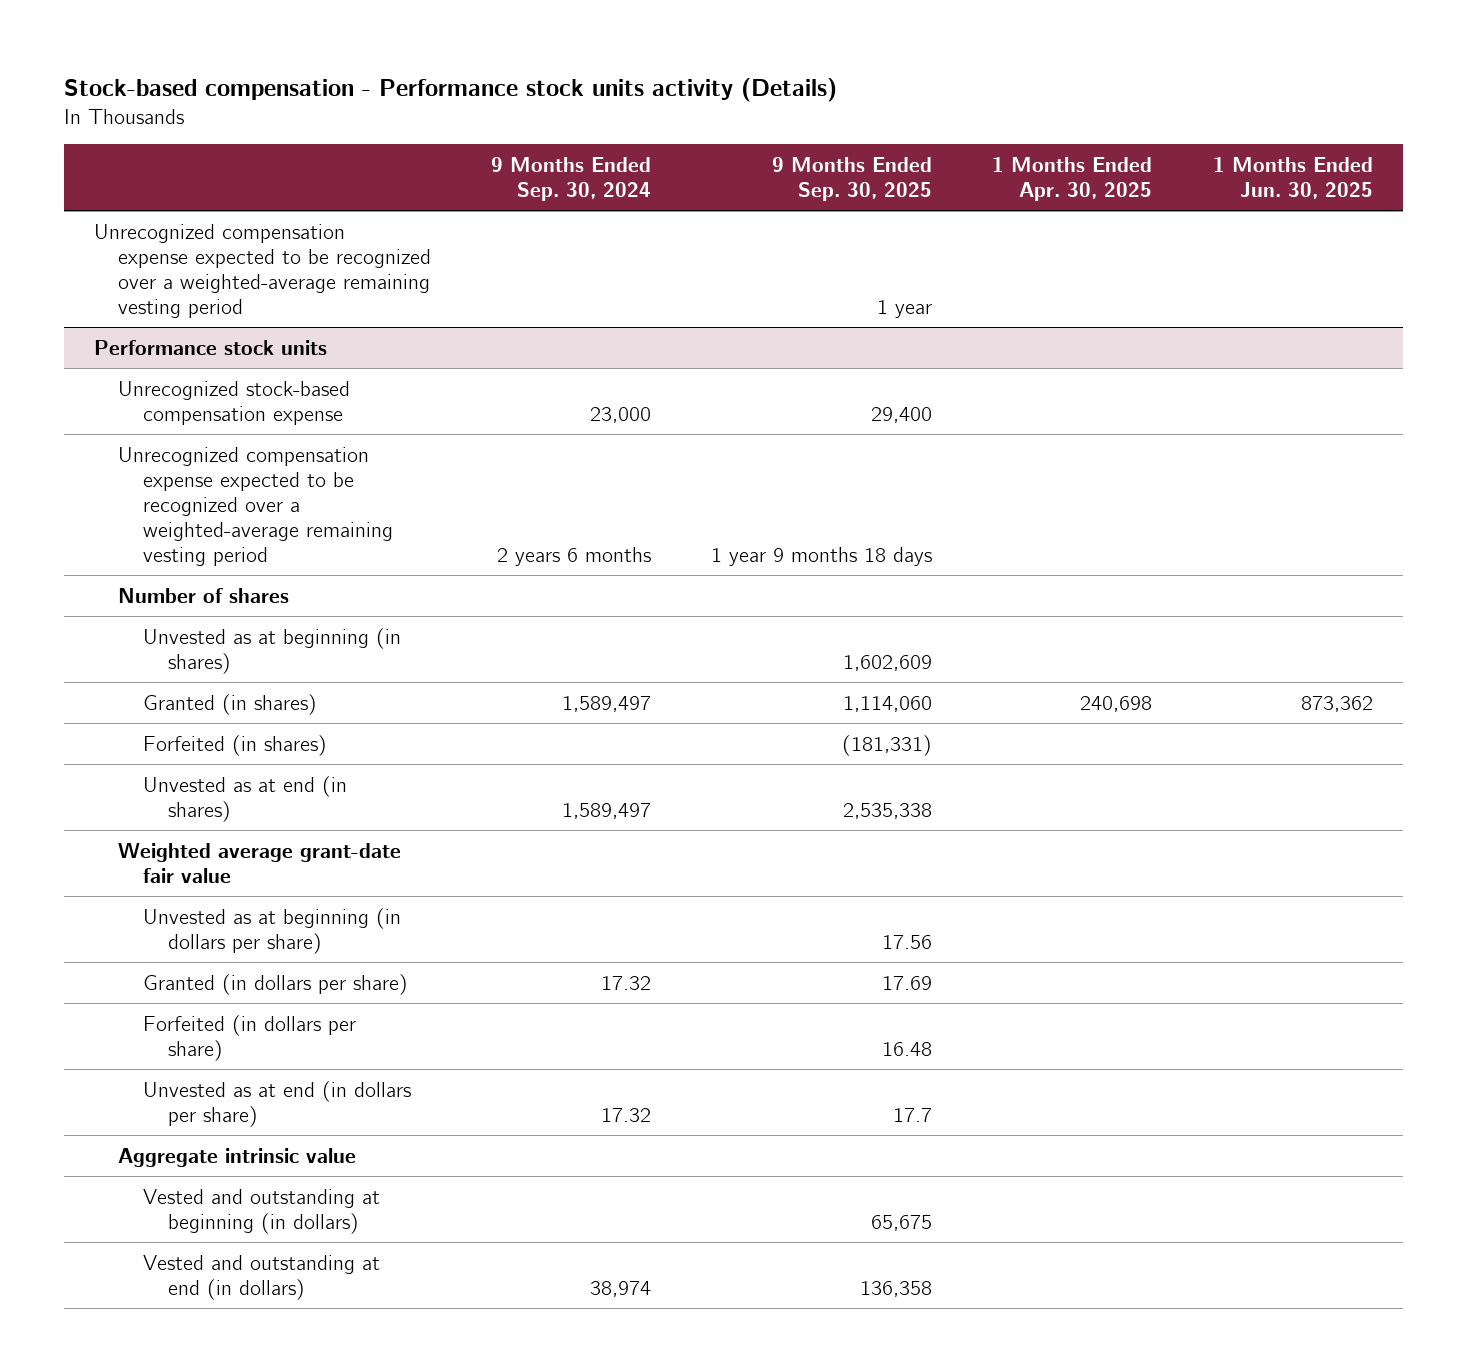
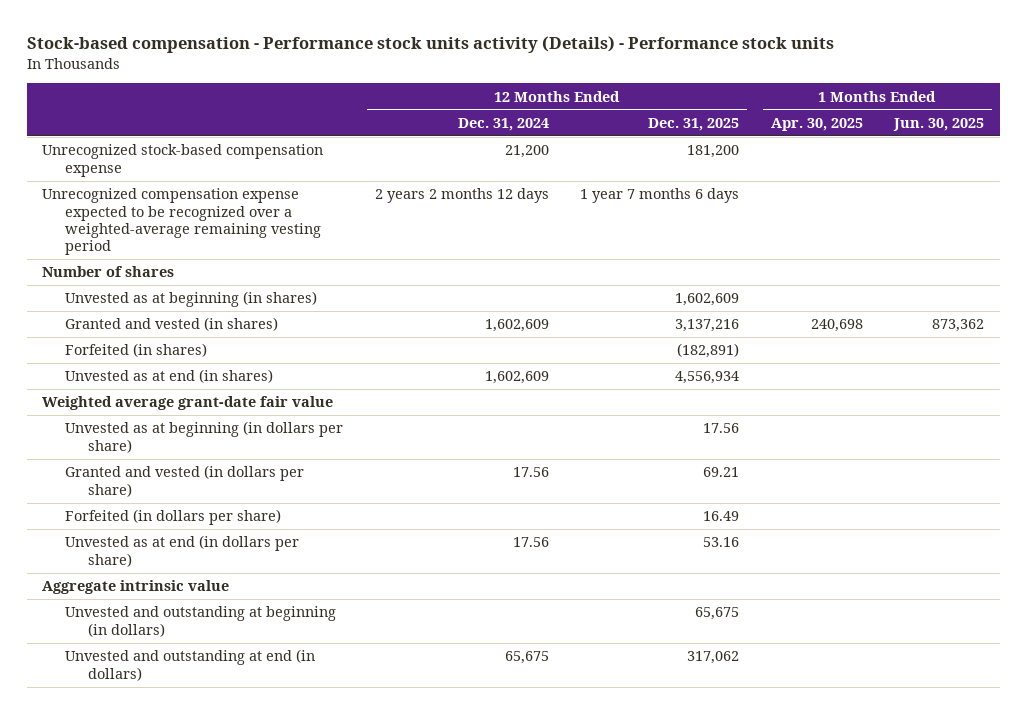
- Stock-based compensation - Performance stock units activity (Details)
+ Stock-based compensation - Performance stock units activity (Details) - Performance stock units
- | 9 Months Ended Sep. 30, 2024 | 9 Months Ended Sep. 30, 2025 | 1 Months Ended Apr. 30, 2025 | 1 Months Ended Jun. 30, 2025
+ | 12 Months Ended Dec. 31, 2024 | 12 Months Ended Dec. 31, 2025 | 1 Months Ended Apr. 30, 2025 | 1 Months Ended Jun. 30, 2025
+ Unrecognized stock-based compensation expense | 21,200 | 181,200 | |
- Performance stock units
- Unrecognized stock-based compensation expense | 23,000 | 29,400 | |
- Unrecognized compensation expense expected to be recognized over a weighted-average remaining vesting period | 2 years 6 months | 1 year 9 months 18 days | |
- Number of shares
- Unvested as at beginning (in shares) | | 1,602,609 | |
- Granted (in shares) | 1,589,497 | 1,114,060 | 240,698 | 873,362
- Forfeited (in shares) | | (181,331) | |
- Unvested as at end (in shares) | 1,589,497 | 2,535,338 | |
- Weighted average grant-date fair value
- Unvested as at beginning (in dollars per share) | | 17.56 | |
- Granted (in dollars per share) | 17.32 | 17.69 | |
- Forfeited (in dollars per share) | | 16.48 | |
- Unvested as at end (in dollars per share) | 17.32 | 17.7 | |
- Aggregate intrinsic value
- Vested and outstanding at beginning (in dollars) | | 65,675 | |
- Vested and outstanding at end (in dollars) | 38,974 | 136,358 | |
+ Number of shares
+ Unvested as at beginning (in shares) | | 1,602,609 | |
+ Granted and vested (in shares) | 1,602,609 | 3,137,216 | 240,698 | 873,362
+ Forfeited (in shares) | | (182,891) | |
+ Unvested as at end (in shares) | 1,602,609 | 4,556,934 | |
+ Weighted average grant-date fair value
+ Unvested as at beginning (in dollars per share) | | 17.56 | |
+ Granted and vested (in dollars per share) | 17.56 | 69.21 | |
+ Forfeited (in dollars per share) | | 16.49 | |
+ Unvested as at end (in dollars per share) | 17.56 | 53.16 | |
+ Aggregate intrinsic value
+ Unvested and outstanding at beginning (in dollars) | | 65,675 | |
+ Unvested and outstanding at end (in dollars) | 65,675 | 317,062 | |

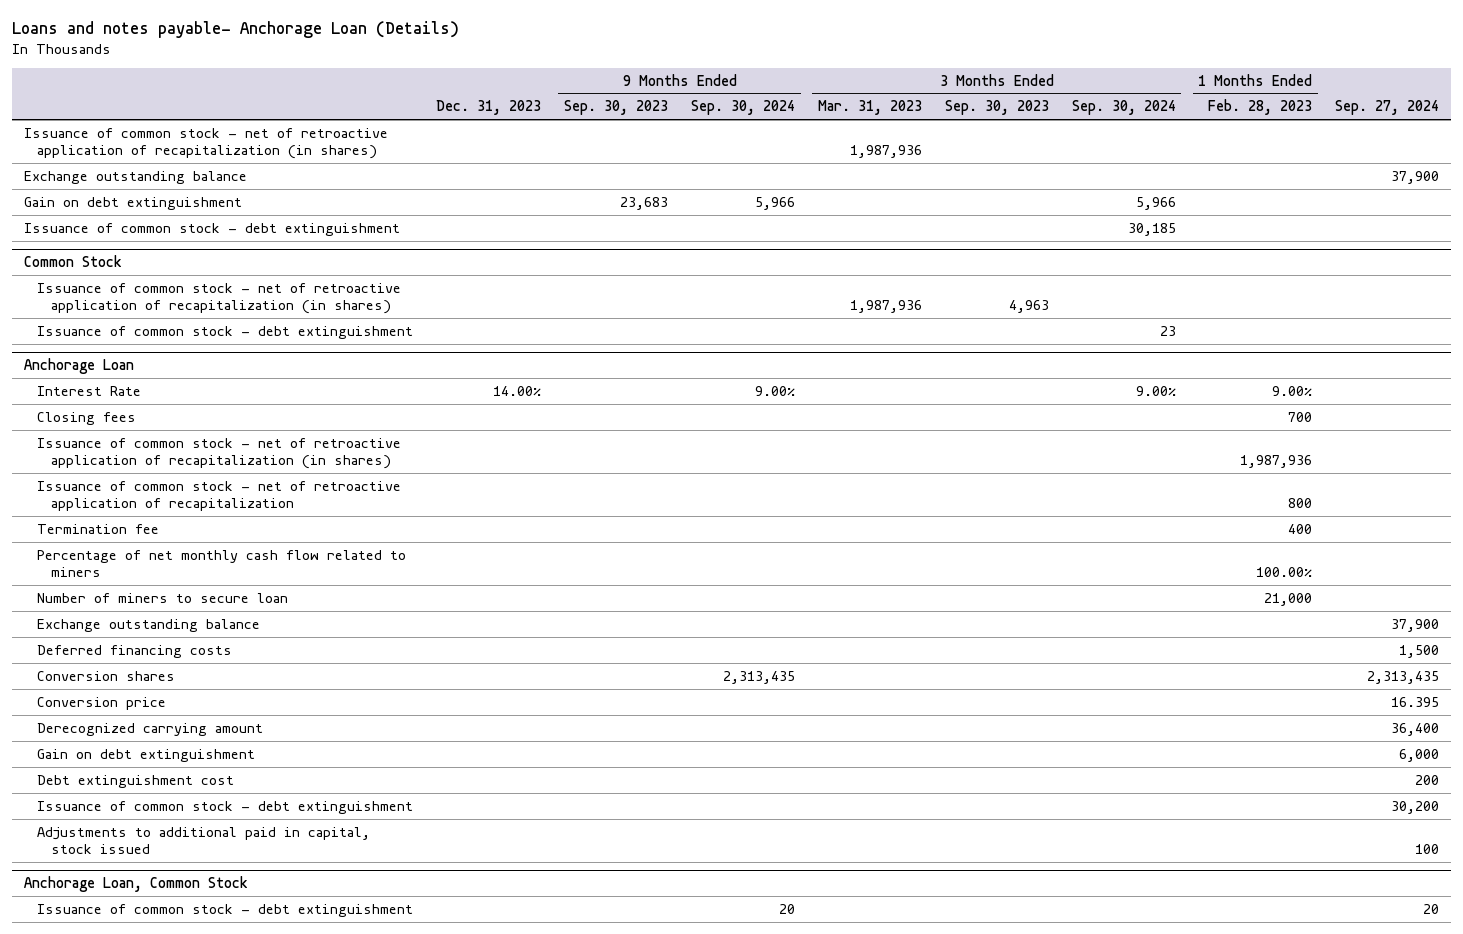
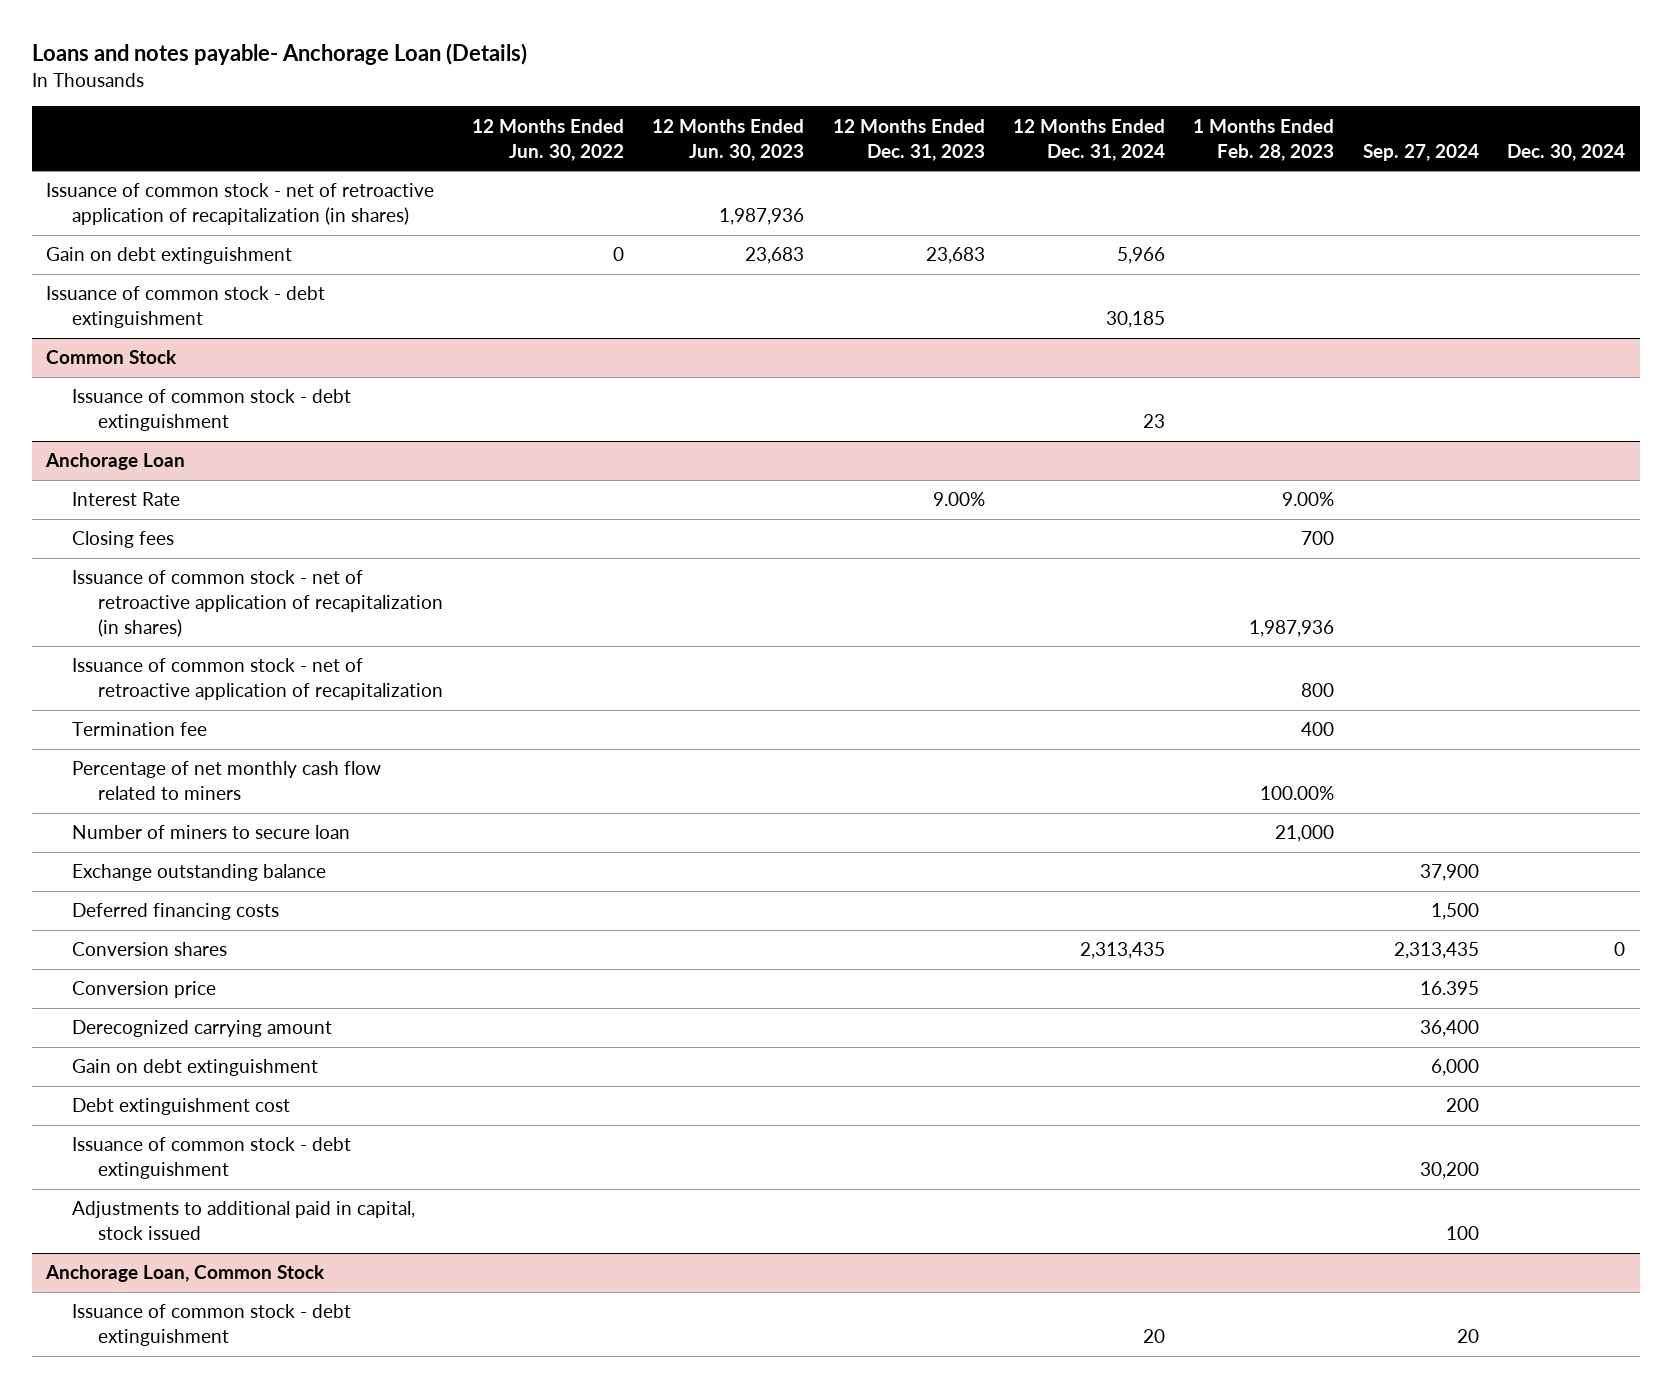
- | Dec. 31, 2023 | 9 Months Ended Sep. 30, 2023 | 9 Months Ended Sep. 30, 2024 | 3 Months Ended Mar. 31, 2023 | 3 Months Ended Sep. 30, 2023 | 3 Months Ended Sep. 30, 2024 | 1 Months Ended Feb. 28, 2023 | Sep. 27, 2024
+ | 12 Months Ended Jun. 30, 2022 | 12 Months Ended Jun. 30, 2023 | 12 Months Ended Dec. 31, 2023 | 12 Months Ended Dec. 31, 2024 | 1 Months Ended Feb. 28, 2023 | Sep. 27, 2024 | Dec. 30, 2024
- Exchange outstanding balance | | | | | | | | 37,900
@ Common Stock
- Issuance of common stock - net of retroactive application of recapitalization (in shares) | | | | 1,987,936 | 4,963 | | |

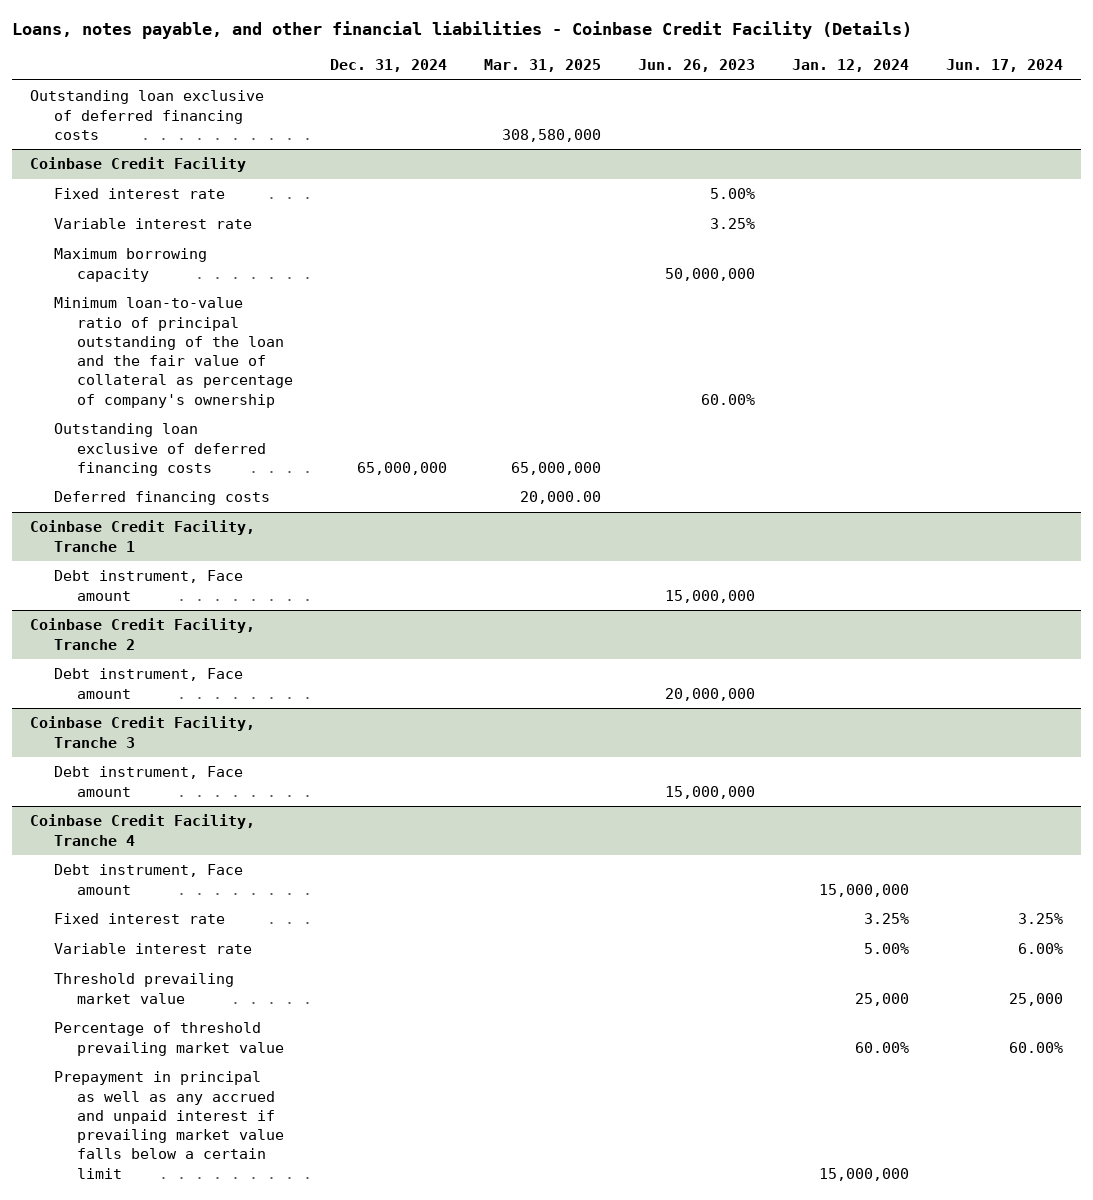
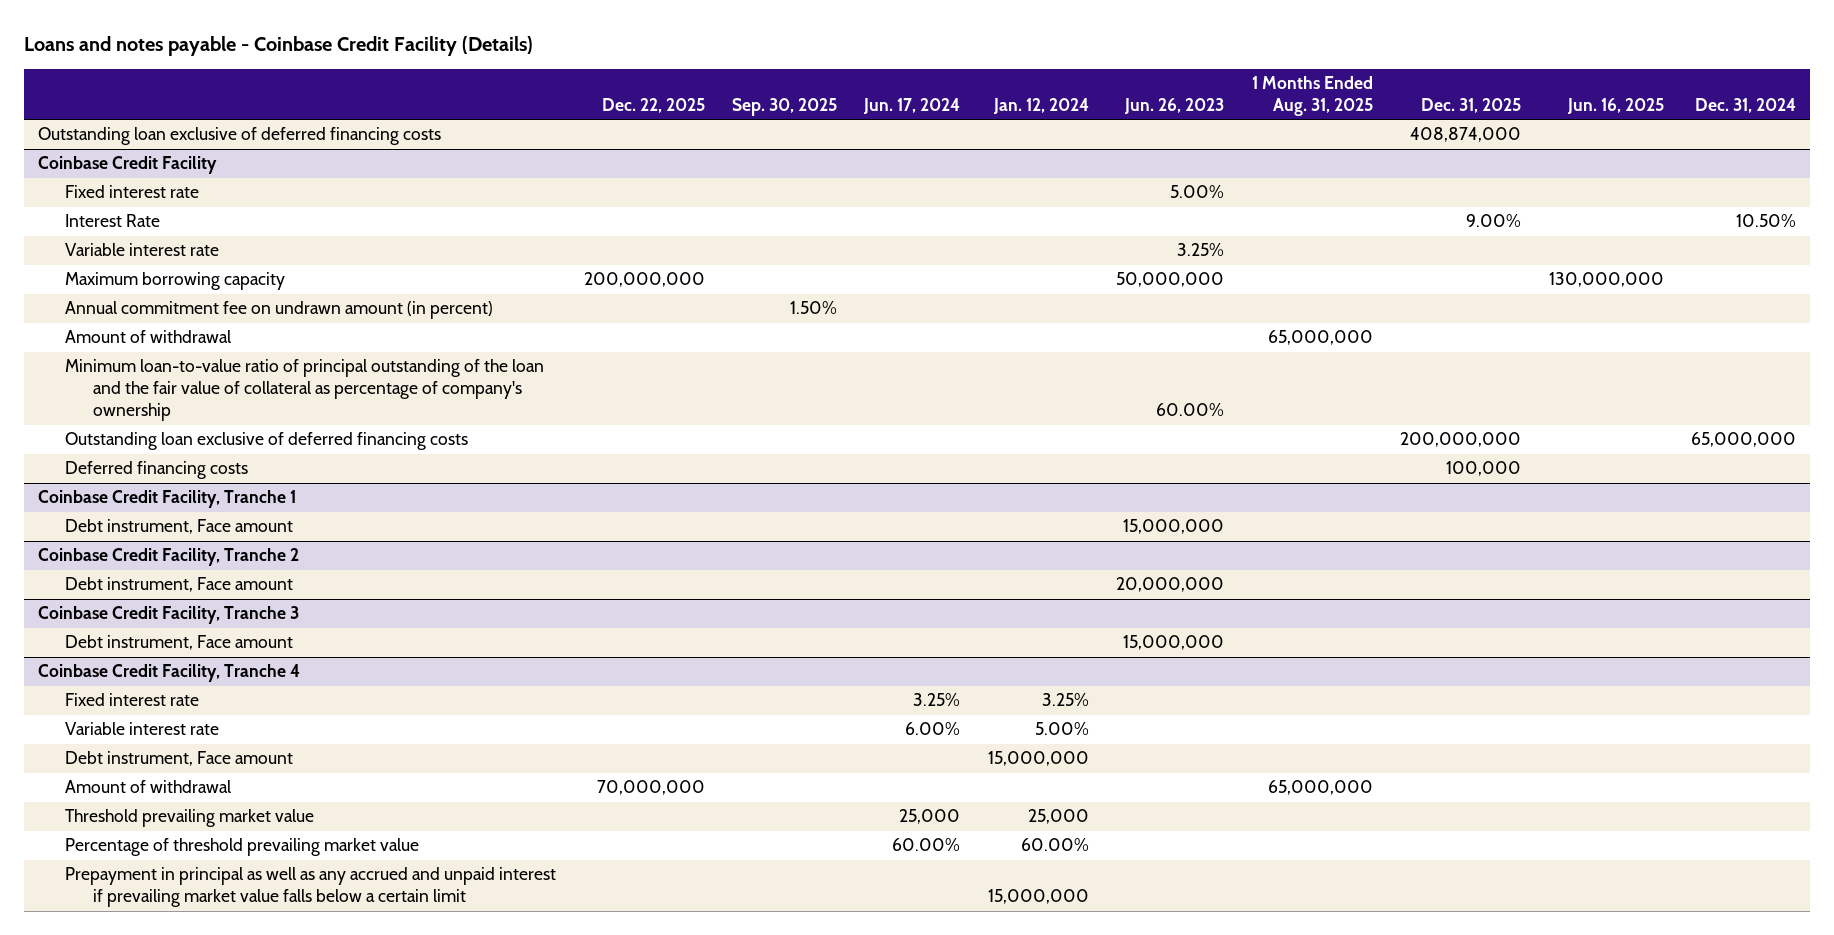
- Loans, notes payable, and other financial liabilities - Coinbase Credit Facility (Details)
+ Loans and notes payable - Coinbase Credit Facility (Details)
- | Dec. 31, 2024 | Mar. 31, 2025 | Jun. 26, 2023 | Jan. 12, 2024 | Jun. 17, 2024
+ | Dec. 22, 2025 | Sep. 30, 2025 | Jun. 17, 2024 | Jan. 12, 2024 | Jun. 26, 2023 | 1 Months Ended Aug. 31, 2025 | Dec. 31, 2025 | Jun. 16, 2025 | Dec. 31, 2024
@ Coinbase Credit Facility
+ Interest Rate | | | | | | | 9.00% | | 10.50%
+ Annual commitment fee on undrawn amount (in percent) | | 1.50% | | | | | | |
+ Amount of withdrawal | | | | | | 65,000,000 | | |
@ Coinbase Credit Facility, Tranche 4
moved down: Debt instrument, Face amount | | | | 15,000,000 | | | | |
+ Amount of withdrawal | 70,000,000 | | | | | 65,000,000 | | |

